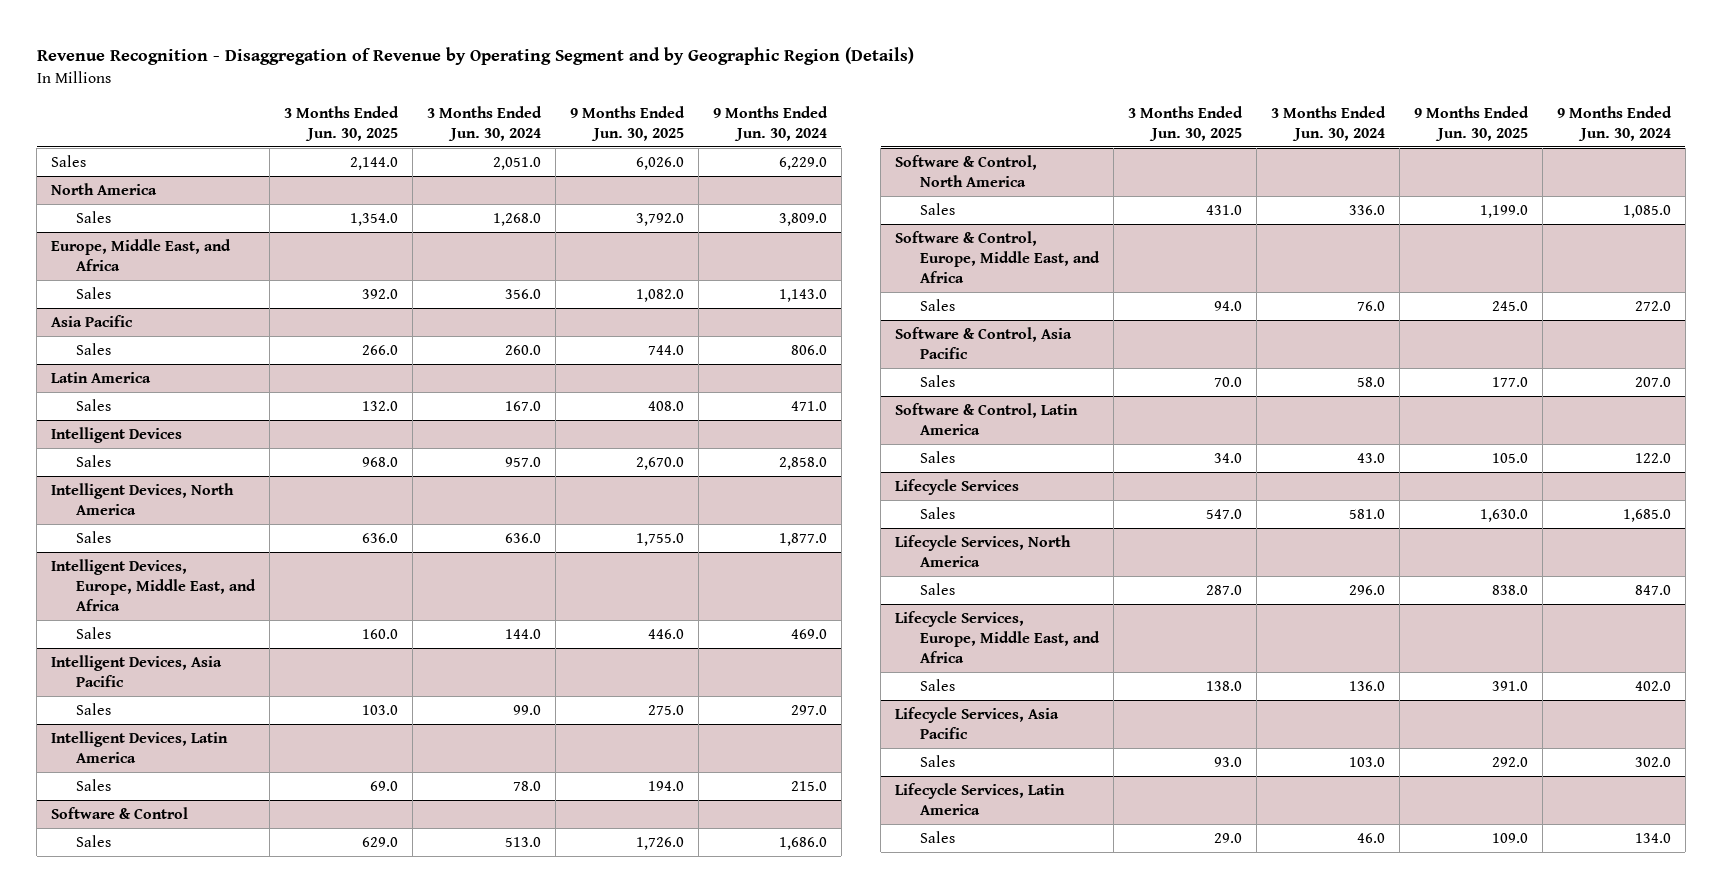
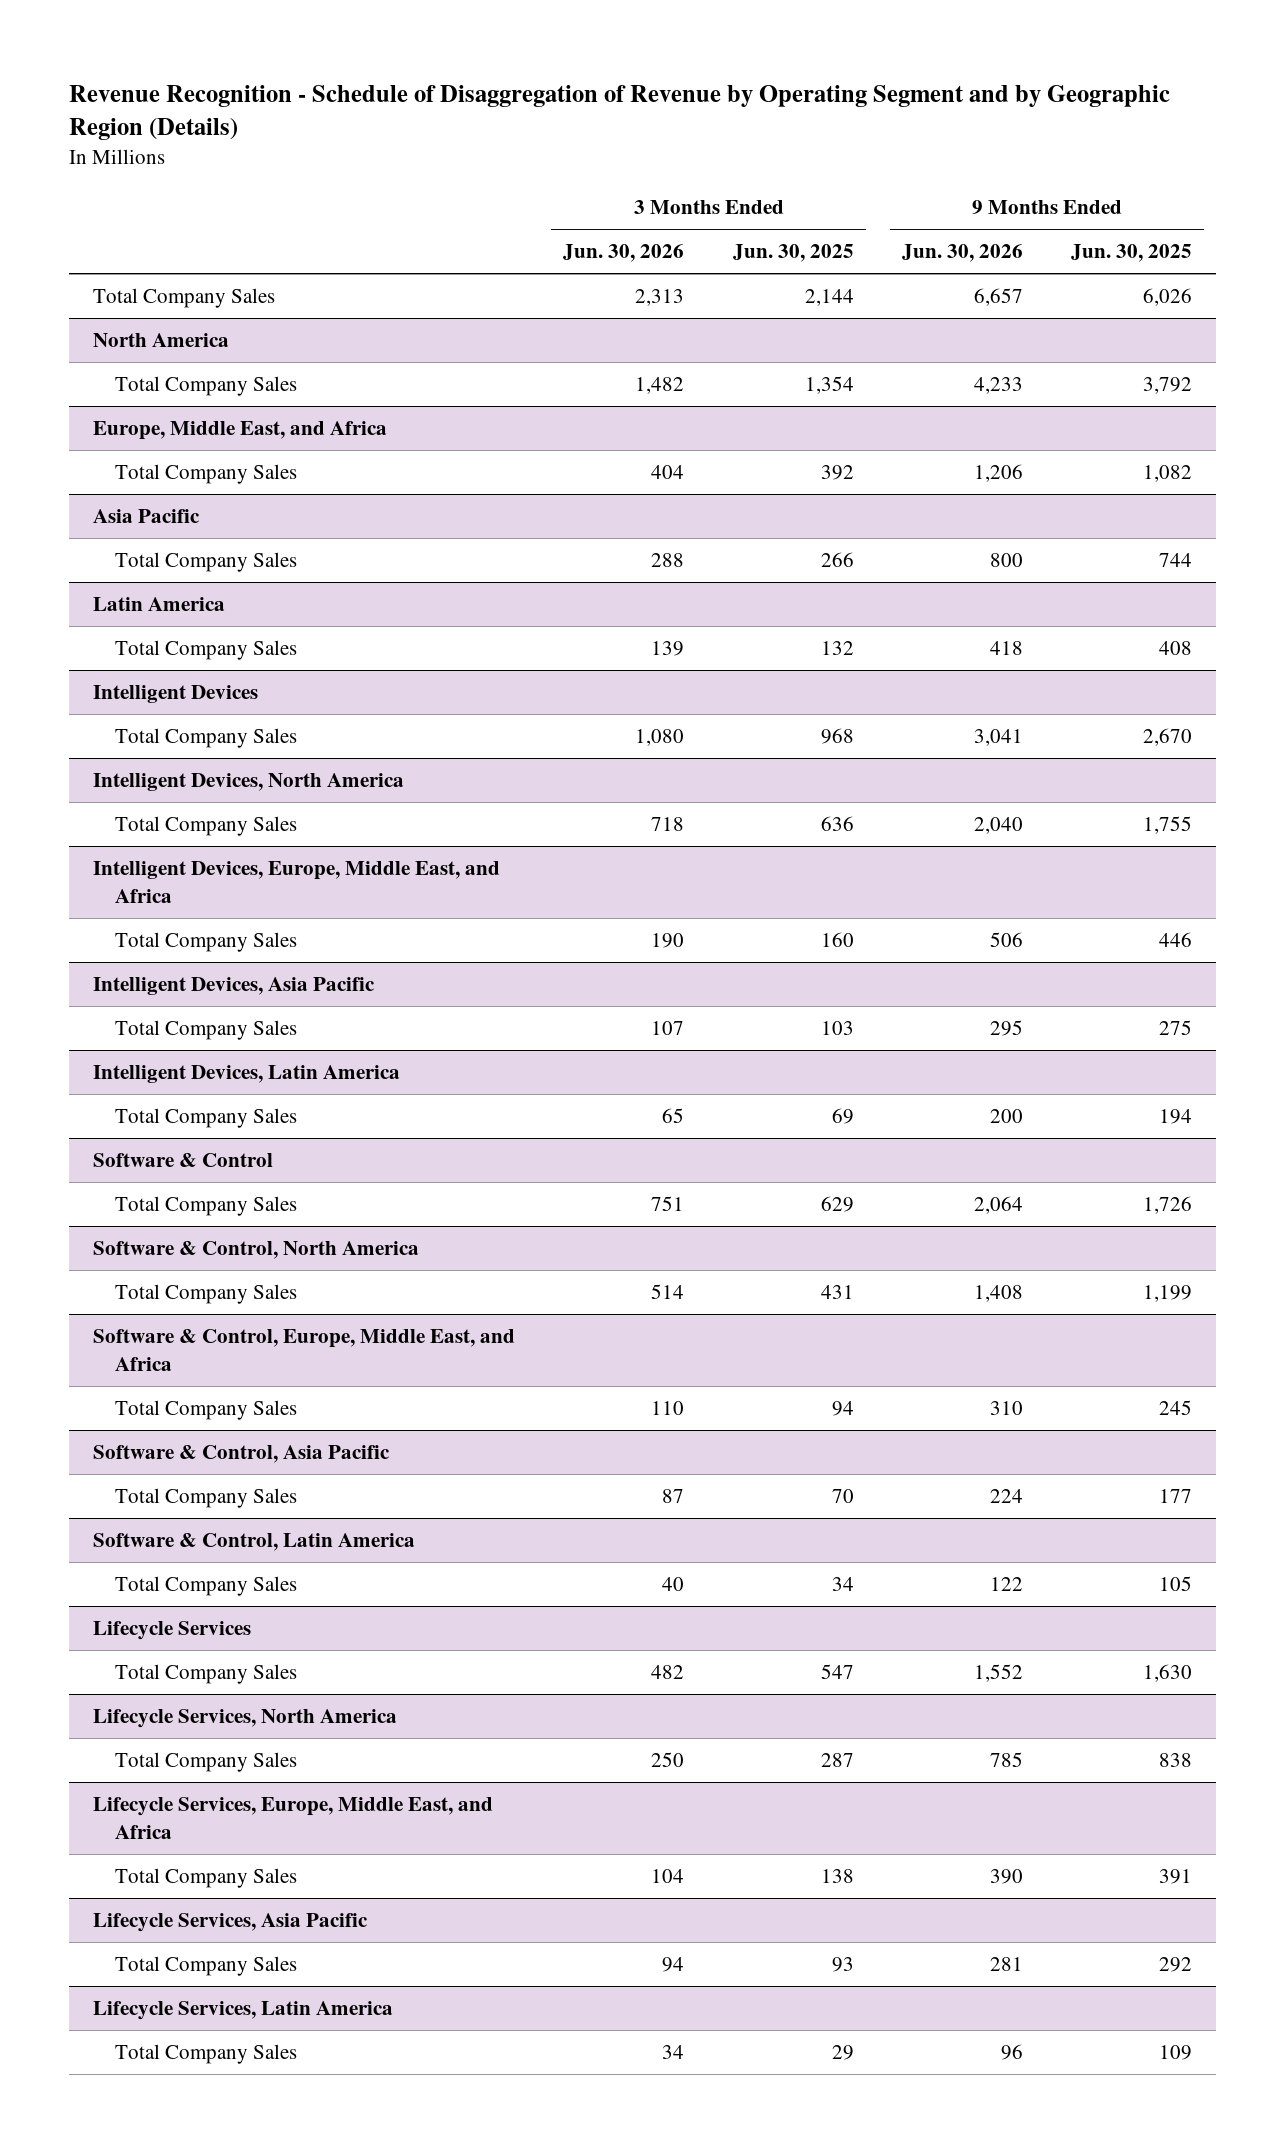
- Revenue Recognition - Disaggregation of Revenue by Operating Segment and by Geographic Region (Details)
+ Revenue Recognition - Schedule of Disaggregation of Revenue by Operating Segment and by Geographic Region (Details)
- | 3 Months Ended Jun. 30, 2025 | 3 Months Ended Jun. 30, 2024 | 9 Months Ended Jun. 30, 2025 | 9 Months Ended Jun. 30, 2024
+ | 3 Months Ended Jun. 30, 2026 | 3 Months Ended Jun. 30, 2025 | 9 Months Ended Jun. 30, 2026 | 9 Months Ended Jun. 30, 2025
- Sales | 2,144.0 | 2,051.0 | 6,026.0 | 6,229.0
+ Total Company Sales | 2,313 | 2,144 | 6,657 | 6,026
@ North America
- Sales | 1,354.0 | 1,268.0 | 3,792.0 | 3,809.0
+ Total Company Sales | 1,482 | 1,354 | 4,233 | 3,792
@ Europe, Middle East, and Africa
- Sales | 392.0 | 356.0 | 1,082.0 | 1,143.0
+ Total Company Sales | 404 | 392 | 1,206 | 1,082
@ Asia Pacific
- Sales | 266.0 | 260.0 | 744.0 | 806.0
+ Total Company Sales | 288 | 266 | 800 | 744
@ Latin America
- Sales | 132.0 | 167.0 | 408.0 | 471.0
+ Total Company Sales | 139 | 132 | 418 | 408
@ Intelligent Devices
- Sales | 968.0 | 957.0 | 2,670.0 | 2,858.0
+ Total Company Sales | 1,080 | 968 | 3,041 | 2,670
@ Intelligent Devices, North America
- Sales | 636.0 | 636.0 | 1,755.0 | 1,877.0
+ Total Company Sales | 718 | 636 | 2,040 | 1,755
@ Intelligent Devices, Europe, Middle East, and Africa
- Sales | 160.0 | 144.0 | 446.0 | 469.0
+ Total Company Sales | 190 | 160 | 506 | 446
@ Intelligent Devices, Asia Pacific
- Sales | 103.0 | 99.0 | 275.0 | 297.0
+ Total Company Sales | 107 | 103 | 295 | 275
@ Intelligent Devices, Latin America
- Sales | 69.0 | 78.0 | 194.0 | 215.0
+ Total Company Sales | 65 | 69 | 200 | 194
@ Software & Control
- Sales | 629.0 | 513.0 | 1,726.0 | 1,686.0
+ Total Company Sales | 751 | 629 | 2,064 | 1,726
@ Software & Control, North America
- Sales | 431.0 | 336.0 | 1,199.0 | 1,085.0
+ Total Company Sales | 514 | 431 | 1,408 | 1,199
@ Software & Control, Europe, Middle East, and Africa
- Sales | 94.0 | 76.0 | 245.0 | 272.0
+ Total Company Sales | 110 | 94 | 310 | 245
@ Software & Control, Asia Pacific
- Sales | 70.0 | 58.0 | 177.0 | 207.0
+ Total Company Sales | 87 | 70 | 224 | 177
@ Software & Control, Latin America
- Sales | 34.0 | 43.0 | 105.0 | 122.0
+ Total Company Sales | 40 | 34 | 122 | 105
@ Lifecycle Services
- Sales | 547.0 | 581.0 | 1,630.0 | 1,685.0
+ Total Company Sales | 482 | 547 | 1,552 | 1,630
@ Lifecycle Services, North America
- Sales | 287.0 | 296.0 | 838.0 | 847.0
+ Total Company Sales | 250 | 287 | 785 | 838
@ Lifecycle Services, Europe, Middle East, and Africa
- Sales | 138.0 | 136.0 | 391.0 | 402.0
+ Total Company Sales | 104 | 138 | 390 | 391
@ Lifecycle Services, Asia Pacific
- Sales | 93.0 | 103.0 | 292.0 | 302.0
+ Total Company Sales | 94 | 93 | 281 | 292
@ Lifecycle Services, Latin America
- Sales | 29.0 | 46.0 | 109.0 | 134.0
+ Total Company Sales | 34 | 29 | 96 | 109

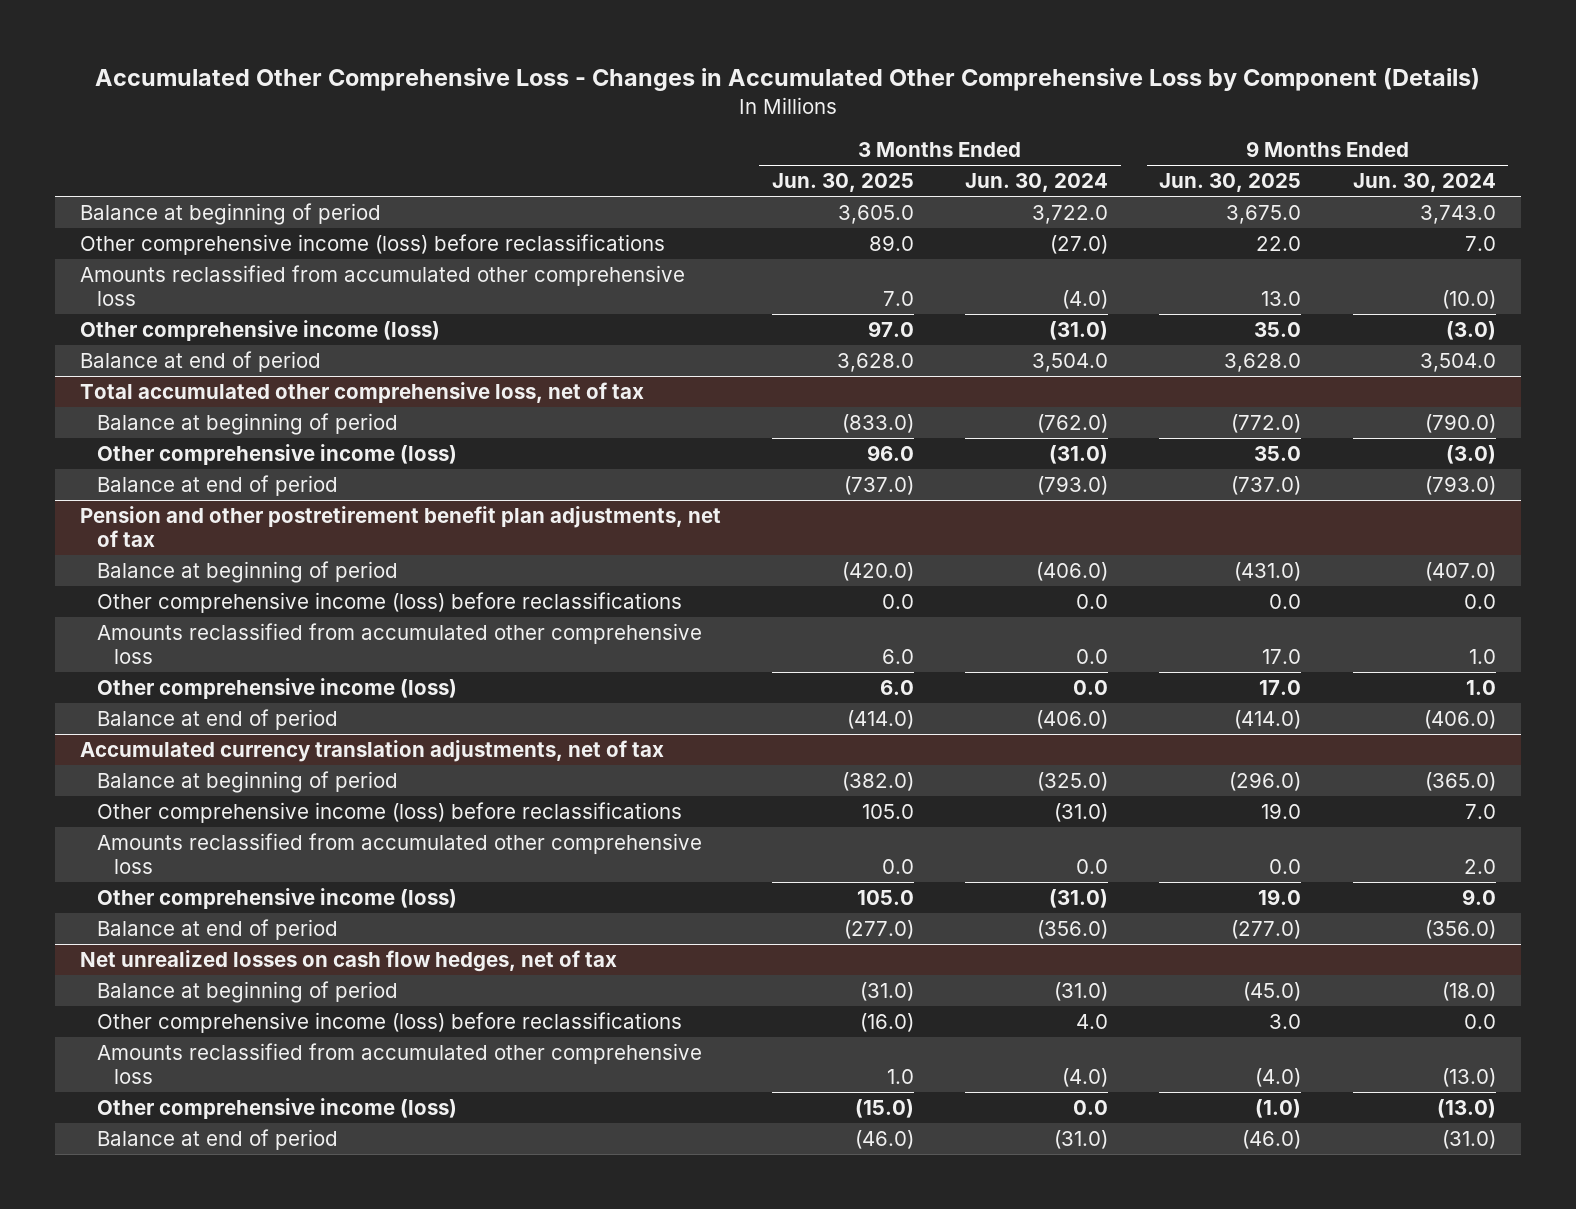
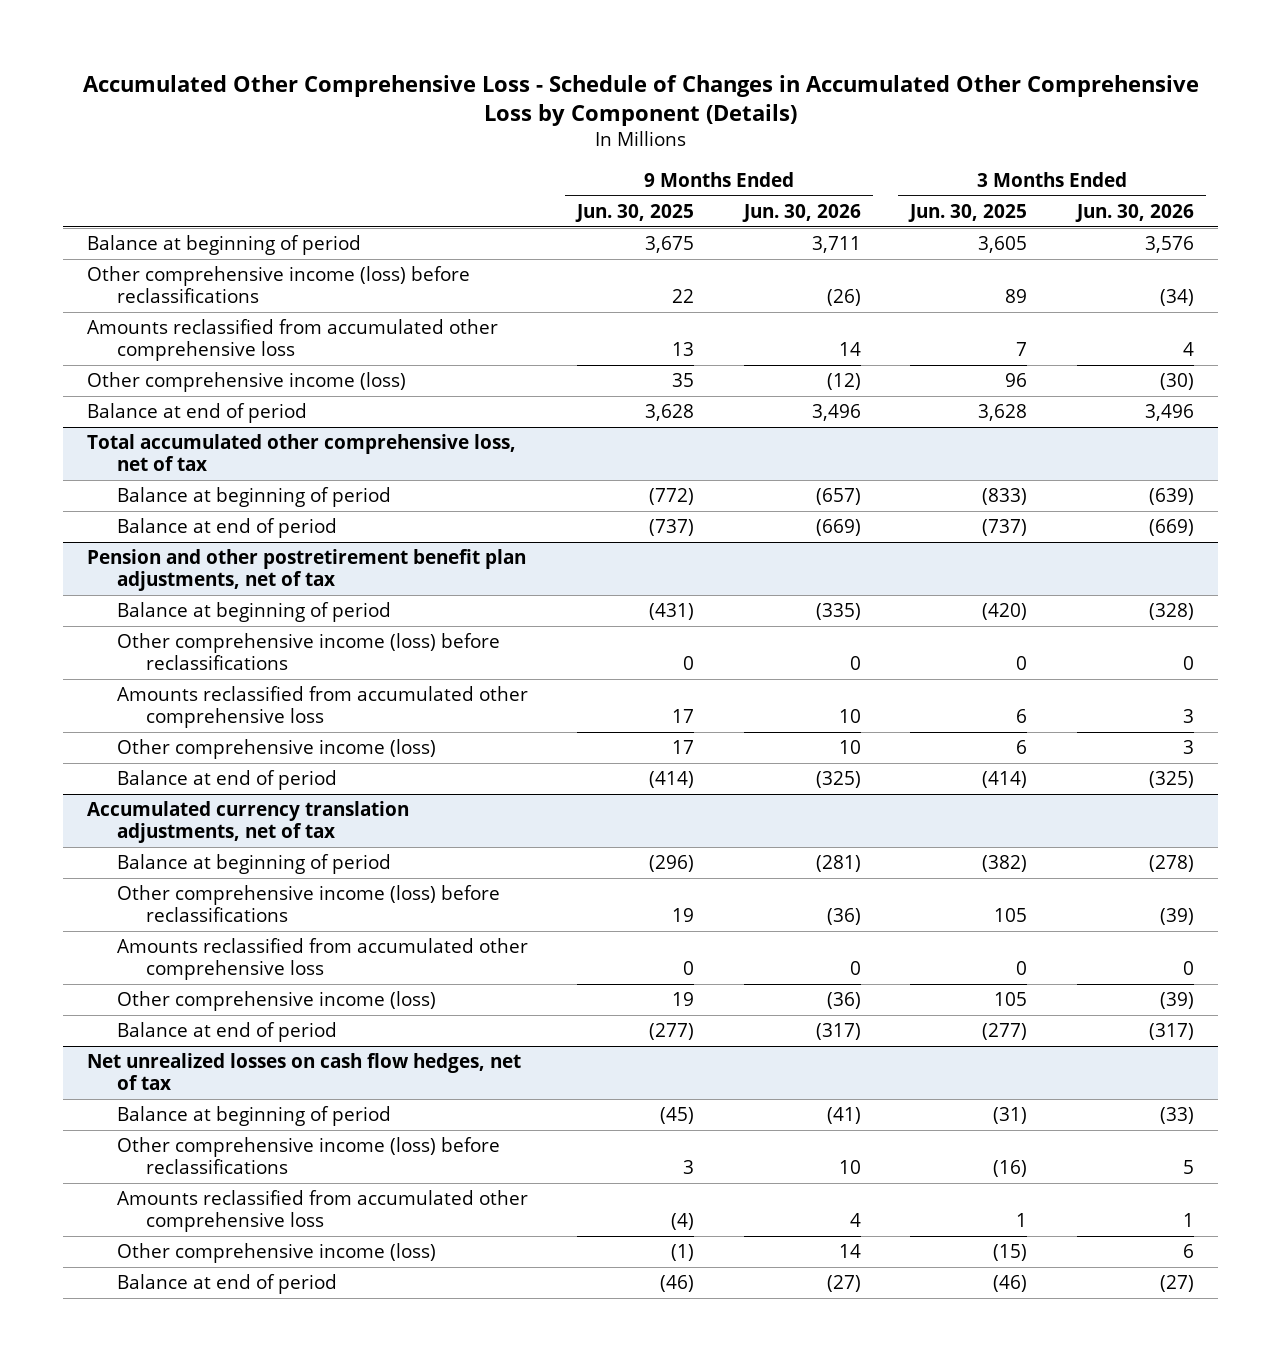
- Accumulated Other Comprehensive Loss - Changes in Accumulated Other Comprehensive Loss by Component (Details)
+ Accumulated Other Comprehensive Loss - Schedule of Changes in Accumulated Other Comprehensive Loss by Component (Details)
- | 3 Months Ended Jun. 30, 2025 | 3 Months Ended Jun. 30, 2024 | 9 Months Ended Jun. 30, 2025 | 9 Months Ended Jun. 30, 2024
+ | 9 Months Ended Jun. 30, 2025 | 9 Months Ended Jun. 30, 2026 | 3 Months Ended Jun. 30, 2025 | 3 Months Ended Jun. 30, 2026
- Balance at beginning of period | 3,605.0 | 3,722.0 | 3,675.0 | 3,743.0
- Other comprehensive income (loss) before reclassifications | 89.0 | (27.0) | 22.0 | 7.0
- Amounts reclassified from accumulated other comprehensive loss | 7.0 | (4.0) | 13.0 | (10.0)
- Other comprehensive income (loss) | 97.0 | (31.0) | 35.0 | (3.0)
- Balance at end of period | 3,628.0 | 3,504.0 | 3,628.0 | 3,504.0
+ Balance at beginning of period | 3,675 | 3,711 | 3,605 | 3,576
+ Other comprehensive income (loss) before reclassifications | 22 | (26) | 89 | (34)
+ Amounts reclassified from accumulated other comprehensive loss | 13 | 14 | 7 | 4
+ Other comprehensive income (loss) | 35 | (12) | 96 | (30)
+ Balance at end of period | 3,628 | 3,496 | 3,628 | 3,496
@ Total accumulated other comprehensive loss, net of tax
- Balance at beginning of period | (833.0) | (762.0) | (772.0) | (790.0)
- Other comprehensive income (loss) | 96.0 | (31.0) | 35.0 | (3.0)
- Balance at end of period | (737.0) | (793.0) | (737.0) | (793.0)
+ Balance at beginning of period | (772) | (657) | (833) | (639)
+ Balance at end of period | (737) | (669) | (737) | (669)
@ Pension and other postretirement benefit plan adjustments, net of tax
- Balance at beginning of period | (420.0) | (406.0) | (431.0) | (407.0)
- Other comprehensive income (loss) before reclassifications | 0.0 | 0.0 | 0.0 | 0.0
- Amounts reclassified from accumulated other comprehensive loss | 6.0 | 0.0 | 17.0 | 1.0
- Other comprehensive income (loss) | 6.0 | 0.0 | 17.0 | 1.0
- Balance at end of period | (414.0) | (406.0) | (414.0) | (406.0)
+ Balance at beginning of period | (431) | (335) | (420) | (328)
+ Other comprehensive income (loss) before reclassifications | 0 | 0 | 0 | 0
+ Amounts reclassified from accumulated other comprehensive loss | 17 | 10 | 6 | 3
+ Other comprehensive income (loss) | 17 | 10 | 6 | 3
+ Balance at end of period | (414) | (325) | (414) | (325)
@ Accumulated currency translation adjustments, net of tax
- Balance at beginning of period | (382.0) | (325.0) | (296.0) | (365.0)
- Other comprehensive income (loss) before reclassifications | 105.0 | (31.0) | 19.0 | 7.0
- Amounts reclassified from accumulated other comprehensive loss | 0.0 | 0.0 | 0.0 | 2.0
- Other comprehensive income (loss) | 105.0 | (31.0) | 19.0 | 9.0
- Balance at end of period | (277.0) | (356.0) | (277.0) | (356.0)
+ Balance at beginning of period | (296) | (281) | (382) | (278)
+ Other comprehensive income (loss) before reclassifications | 19 | (36) | 105 | (39)
+ Amounts reclassified from accumulated other comprehensive loss | 0 | 0 | 0 | 0
+ Other comprehensive income (loss) | 19 | (36) | 105 | (39)
+ Balance at end of period | (277) | (317) | (277) | (317)
@ Net unrealized losses on cash flow hedges, net of tax
- Balance at beginning of period | (31.0) | (31.0) | (45.0) | (18.0)
- Other comprehensive income (loss) before reclassifications | (16.0) | 4.0 | 3.0 | 0.0
- Amounts reclassified from accumulated other comprehensive loss | 1.0 | (4.0) | (4.0) | (13.0)
- Other comprehensive income (loss) | (15.0) | 0.0 | (1.0) | (13.0)
- Balance at end of period | (46.0) | (31.0) | (46.0) | (31.0)
+ Balance at beginning of period | (45) | (41) | (31) | (33)
+ Other comprehensive income (loss) before reclassifications | 3 | 10 | (16) | 5
+ Amounts reclassified from accumulated other comprehensive loss | (4) | 4 | 1 | 1
+ Other comprehensive income (loss) | (1) | 14 | (15) | 6
+ Balance at end of period | (46) | (27) | (46) | (27)

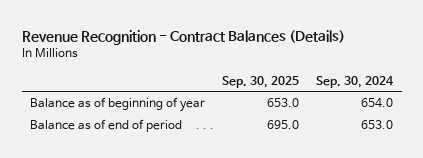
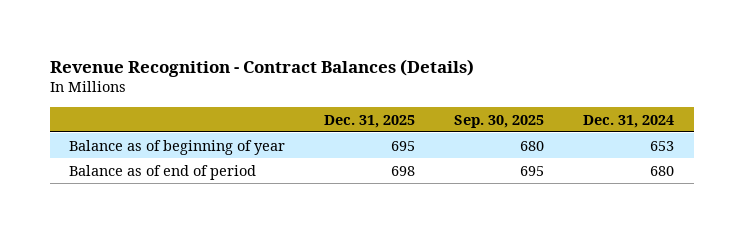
- | Sep. 30, 2025 | Sep. 30, 2024
+ | Dec. 31, 2025 | Sep. 30, 2025 | Dec. 31, 2024
- Balance as of beginning of year | 653.0 | 654.0
- Balance as of end of period | 695.0 | 653.0
+ Balance as of beginning of year | 695 | 680 | 653
+ Balance as of end of period | 698 | 695 | 680

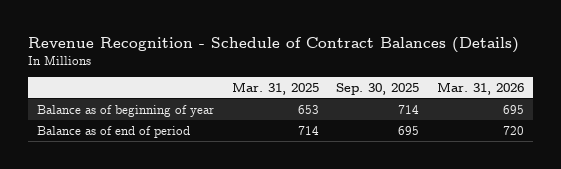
- Revenue Recognition - Contract Balances (Details)
+ Revenue Recognition - Schedule of Contract Balances (Details)
- | Dec. 31, 2025 | Sep. 30, 2025 | Dec. 31, 2024
+ | Mar. 31, 2025 | Sep. 30, 2025 | Mar. 31, 2026
- Balance as of beginning of year | 695 | 680 | 653
+ Balance as of beginning of year | 653 | 714 | 695

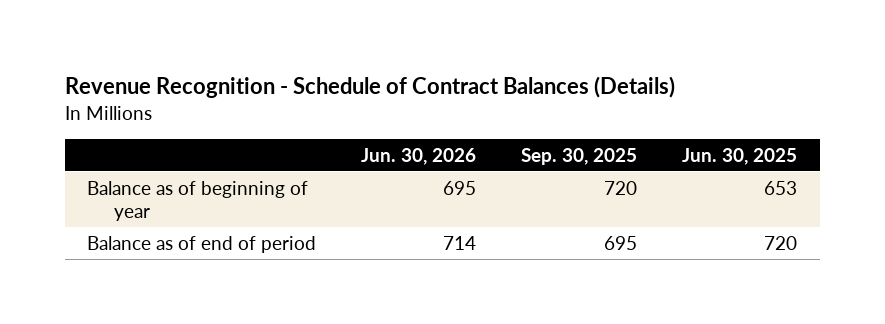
- | Mar. 31, 2025 | Sep. 30, 2025 | Mar. 31, 2026
+ | Jun. 30, 2026 | Sep. 30, 2025 | Jun. 30, 2025
- Balance as of beginning of year | 653 | 714 | 695
+ Balance as of beginning of year | 695 | 720 | 653

